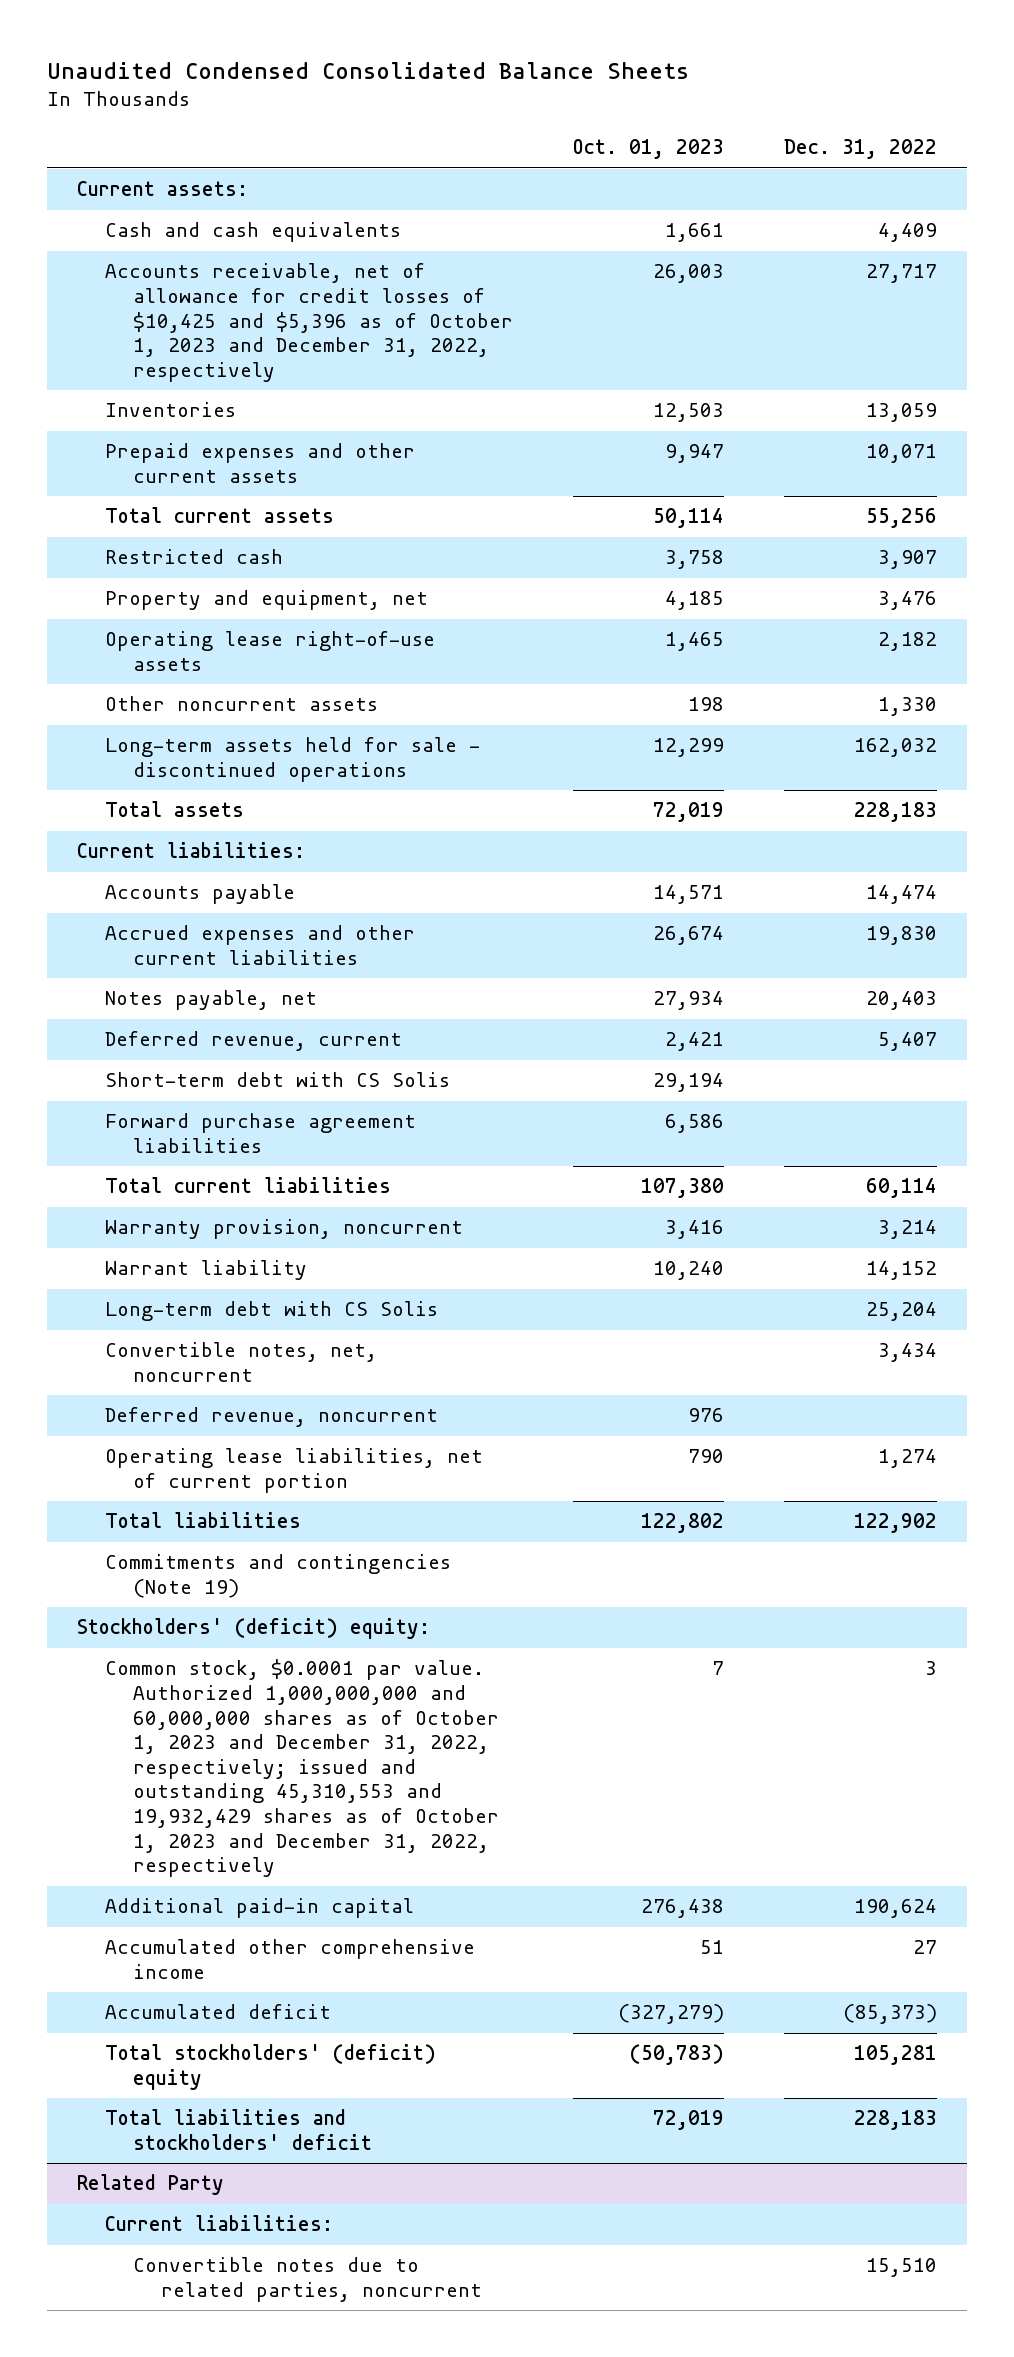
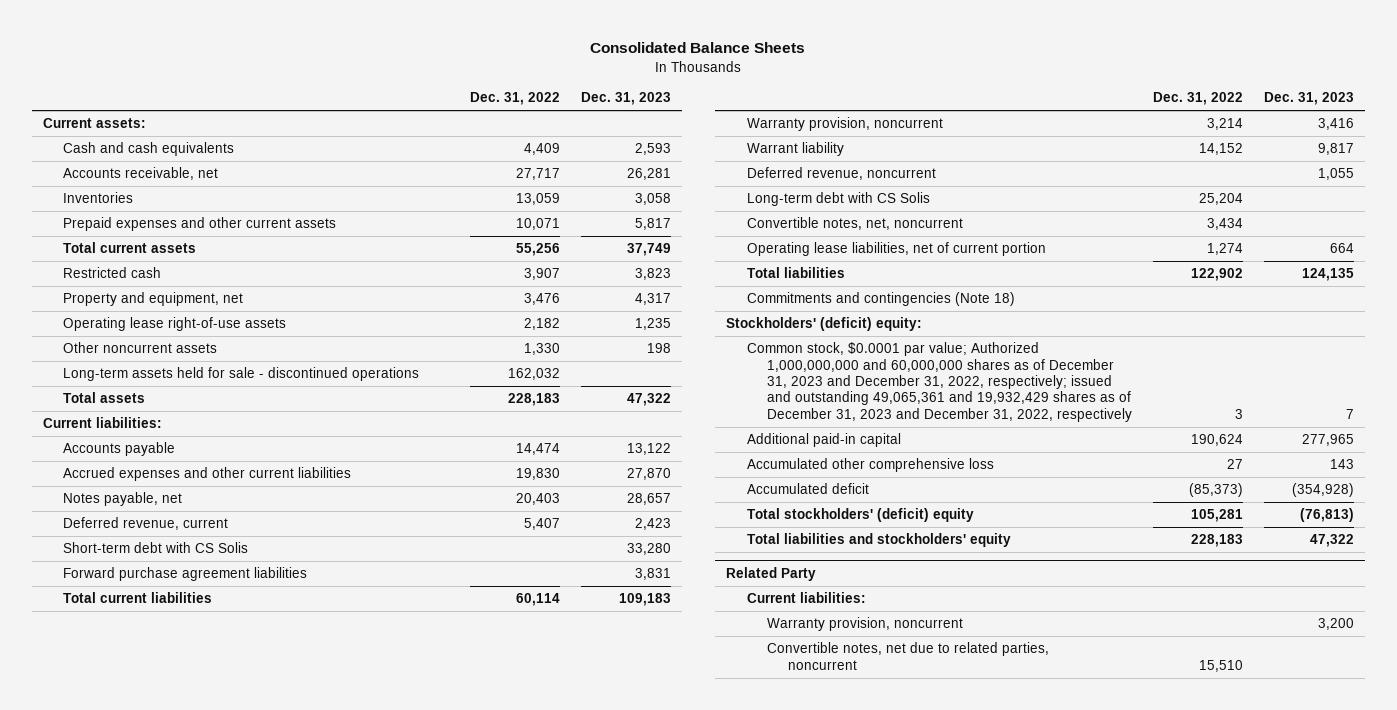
- Unaudited Condensed Consolidated Balance Sheets
+ Consolidated Balance Sheets
- | Oct. 01, 2023 | Dec. 31, 2022
+ | Dec. 31, 2022 | Dec. 31, 2023
- Accounts receivable, net of allowance for credit losses of $10,425 and $5,396 as of October 1, 2023 and December 31, 2022, respectively | 26,003 | 27,717
+ Accounts receivable, net | 27,717 | 26,281
moved up: Deferred revenue, noncurrent | | 1,055
- Commitments and contingencies (Note 19)
+ Commitments and contingencies (Note 18)
- Common stock, $0.0001 par value. Authorized 1,000,000,000 and 60,000,000 shares as of October 1, 2023 and December 31, 2022, respectively; issued and outstanding 45,310,553 and 19,932,429 shares as of October 1, 2023 and December 31, 2022, respectively | 7 | 3
+ Common stock, $0.0001 par value; Authorized 1,000,000,000 and 60,000,000 shares as of December 31, 2023 and December 31, 2022, respectively; issued and outstanding 49,065,361 and 19,932,429 shares as of December 31, 2023 and December 31, 2022, respectively | 3 | 7
- Accumulated other comprehensive income | 51 | 27
+ Accumulated other comprehensive loss | 27 | 143
- Total liabilities and stockholders' deficit | 72,019 | 228,183
+ Total liabilities and stockholders' equity | 228,183 | 47,322
@ Related Party
- Convertible notes due to related parties, noncurrent | | 15,510
+ Warranty provision, noncurrent | | 3,200
+ Convertible notes, net due to related parties, noncurrent | 15,510 |

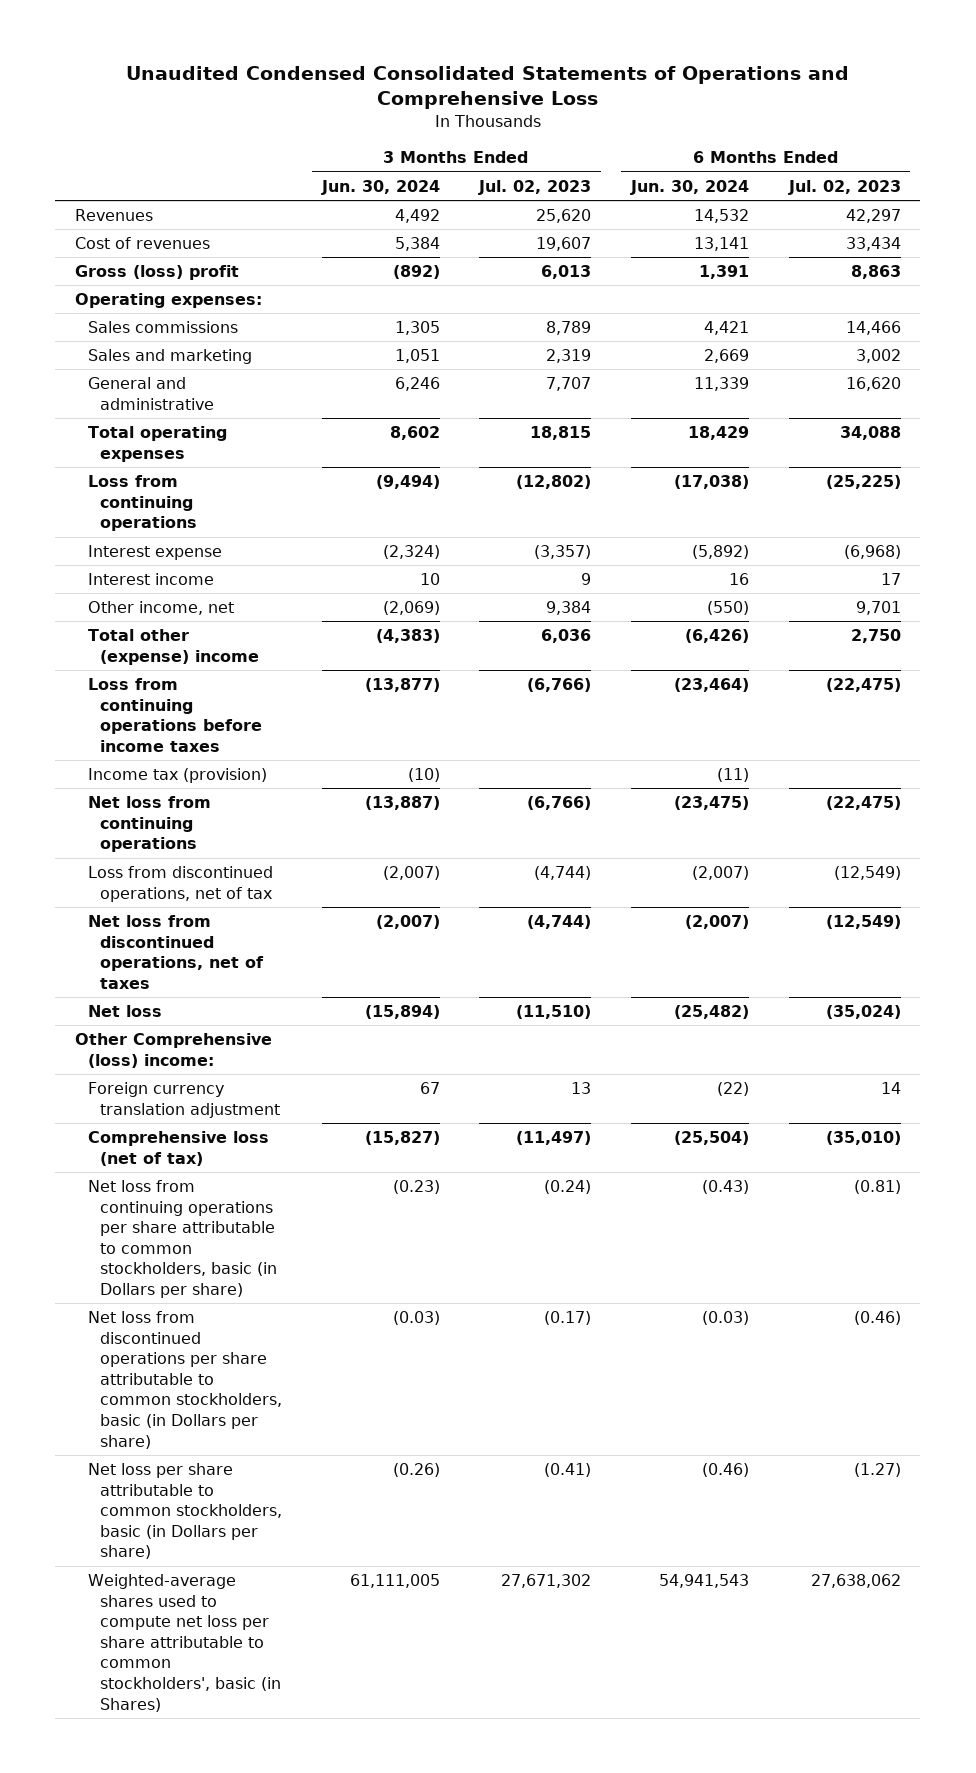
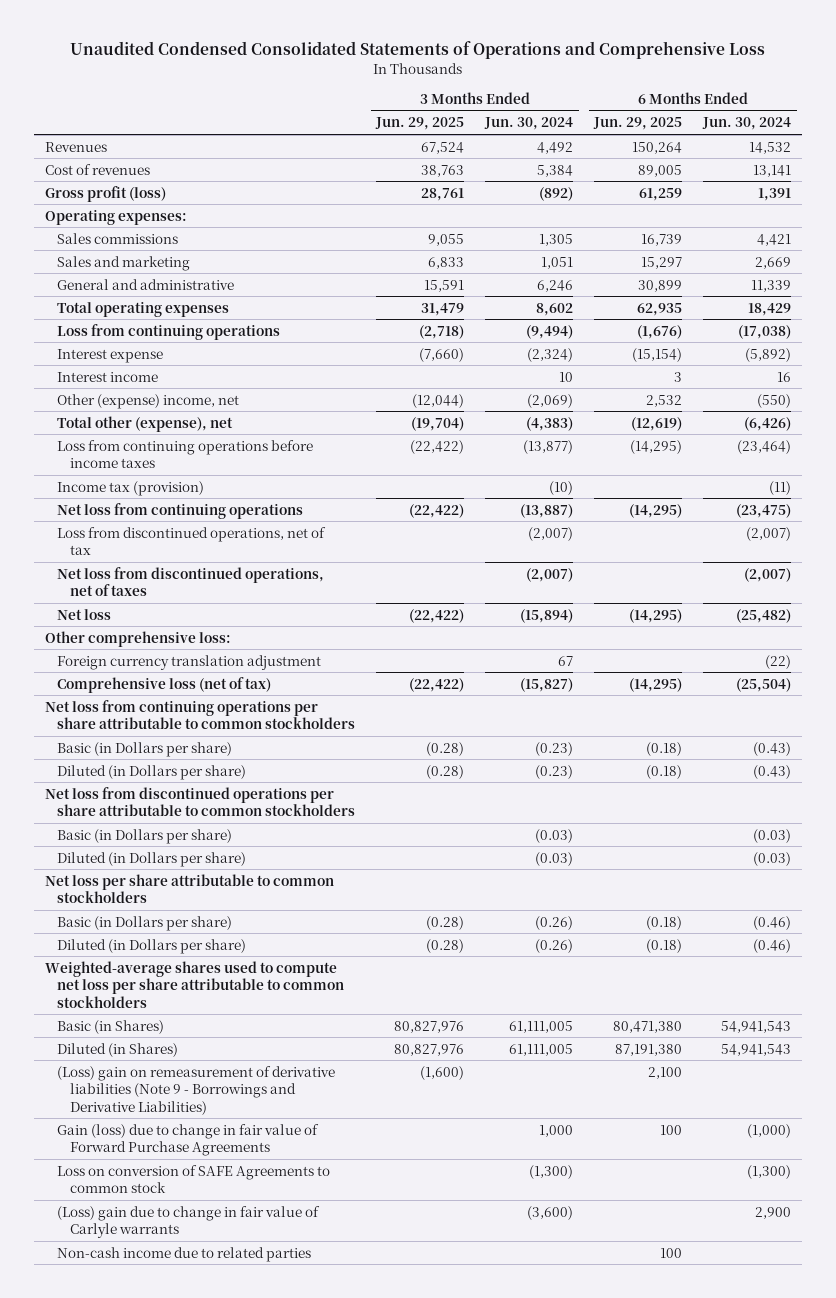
- | 3 Months Ended Jun. 30, 2024 | 3 Months Ended Jul. 02, 2023 | 6 Months Ended Jun. 30, 2024 | 6 Months Ended Jul. 02, 2023
+ | 3 Months Ended Jun. 29, 2025 | 3 Months Ended Jun. 30, 2024 | 6 Months Ended Jun. 29, 2025 | 6 Months Ended Jun. 30, 2024
- Gross (loss) profit | (892) | 6,013 | 1,391 | 8,863
+ Gross profit (loss) | 28,761 | (892) | 61,259 | 1,391
- Other income, net | (2,069) | 9,384 | (550) | 9,701
- Total other (expense) income | (4,383) | 6,036 | (6,426) | 2,750
+ Other (expense) income, net | (12,044) | (2,069) | 2,532 | (550)
+ Total other (expense), net | (19,704) | (4,383) | (12,619) | (6,426)
- Other Comprehensive (loss) income:
+ Other comprehensive loss:
- Net loss from continuing operations per share attributable to common stockholders, basic (in Dollars per share) | (0.23) | (0.24) | (0.43) | (0.81)
- Net loss from discontinued operations per share attributable to common stockholders, basic (in Dollars per share) | (0.03) | (0.17) | (0.03) | (0.46)
- Net loss per share attributable to common stockholders, basic (in Dollars per share) | (0.26) | (0.41) | (0.46) | (1.27)
- Weighted-average shares used to compute net loss per share attributable to common stockholders', basic (in Shares) | 61,111,005 | 27,671,302 | 54,941,543 | 27,638,062
+ Net loss from continuing operations per share attributable to common stockholders
+ Basic (in Dollars per share) | (0.28) | (0.23) | (0.18) | (0.43)
+ Diluted (in Dollars per share) | (0.28) | (0.23) | (0.18) | (0.43)
+ Net loss from discontinued operations per share attributable to common stockholders
+ Basic (in Dollars per share) | | (0.03) | | (0.03)
+ Diluted (in Dollars per share) | | (0.03) | | (0.03)
+ Net loss per share attributable to common stockholders
+ Basic (in Dollars per share) | (0.28) | (0.26) | (0.18) | (0.46)
+ Diluted (in Dollars per share) | (0.28) | (0.26) | (0.18) | (0.46)
+ Weighted-average shares used to compute net loss per share attributable to common stockholders
+ Basic (in Shares) | 80,827,976 | 61,111,005 | 80,471,380 | 54,941,543
+ Diluted (in Shares) | 80,827,976 | 61,111,005 | 87,191,380 | 54,941,543
+ (Loss) gain on remeasurement of derivative liabilities (Note 9 - Borrowings and Derivative Liabilities) | (1,600) | | 2,100 |
+ Gain (loss) due to change in fair value of Forward Purchase Agreements | | 1,000 | 100 | (1,000)
+ Loss on conversion of SAFE Agreements to common stock | | (1,300) | | (1,300)
+ (Loss) gain due to change in fair value of Carlyle warrants | | (3,600) | | 2,900
+ Non-cash income due to related parties | | | 100 |

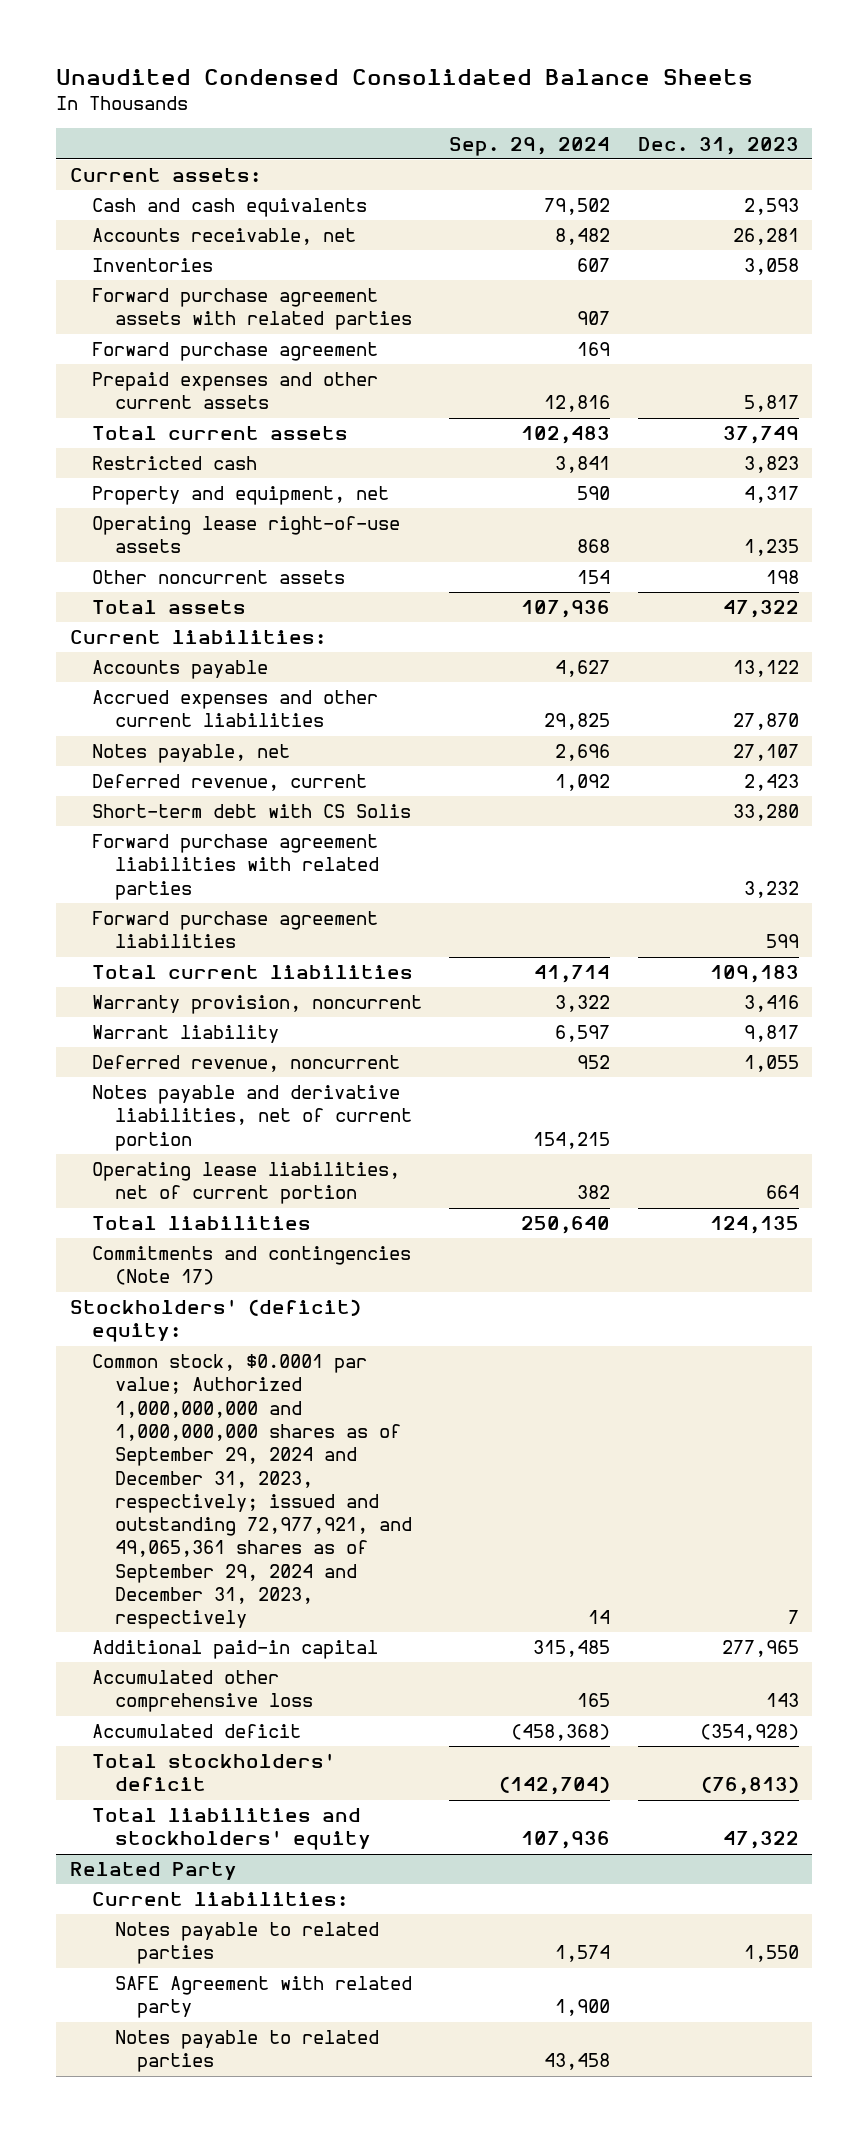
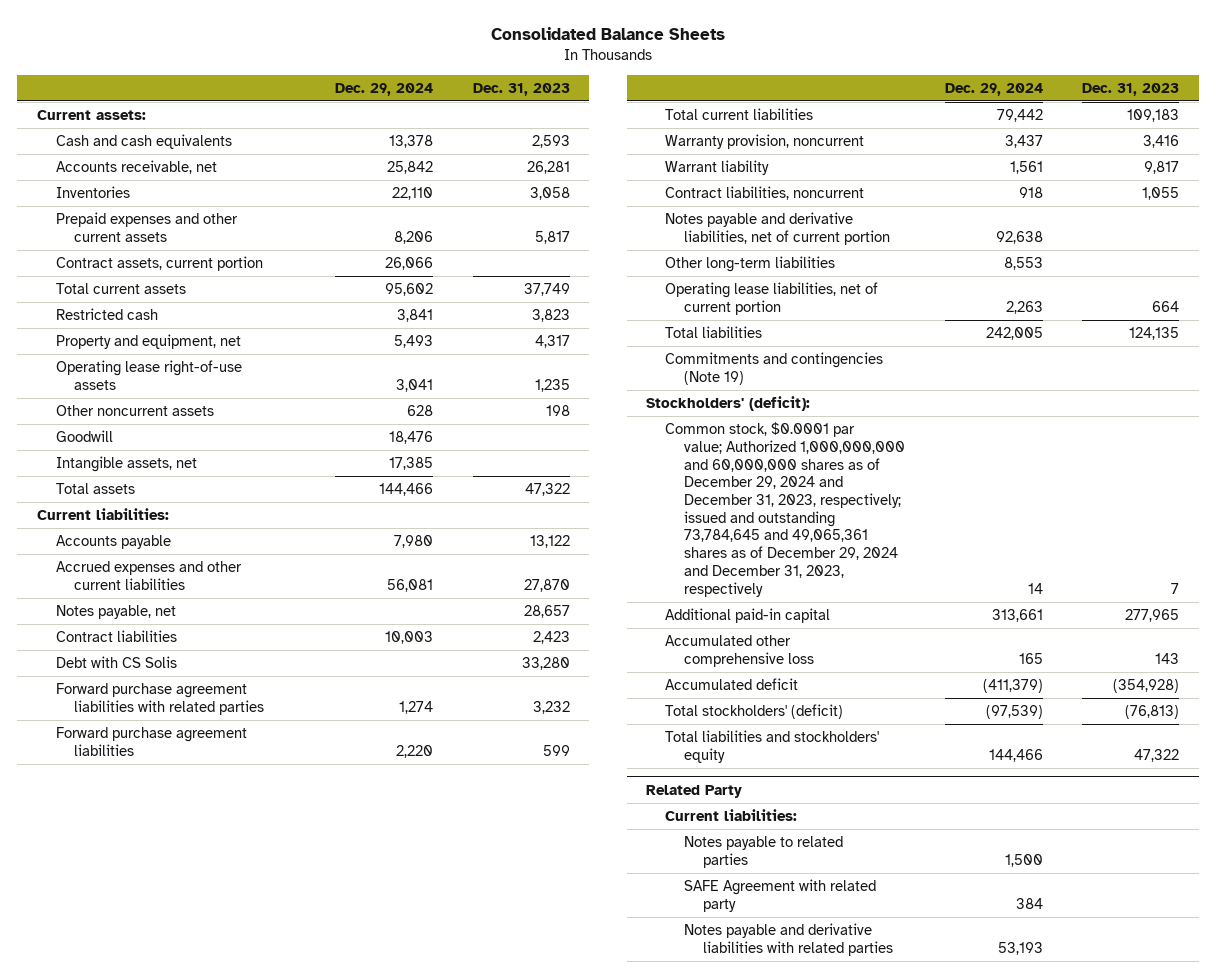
- Unaudited Condensed Consolidated Balance Sheets
+ Consolidated Balance Sheets
- | Sep. 29, 2024 | Dec. 31, 2023
+ | Dec. 29, 2024 | Dec. 31, 2023
- Forward purchase agreement assets with related parties | 907 |
- Forward purchase agreement | 169 |
+ Contract assets, current portion | 26,066 |
+ Goodwill | 18,476 |
+ Intangible assets, net | 17,385 |
- Notes payable, net | 2,696 | 27,107
- Deferred revenue, current | 1,092 | 2,423
- Short-term debt with CS Solis | | 33,280
+ Notes payable, net | | 28,657
+ Contract liabilities | 10,003 | 2,423
+ Debt with CS Solis | | 33,280
- Deferred revenue, noncurrent | 952 | 1,055
+ Contract liabilities, noncurrent | 918 | 1,055
+ Other long-term liabilities | 8,553 |
- Commitments and contingencies (Note 17)
- Stockholders' (deficit) equity:
- Common stock, $0.0001 par value; Authorized 1,000,000,000 and 1,000,000,000 shares as of September 29, 2024 and December 31, 2023, respectively; issued and outstanding 72,977,921, and 49,065,361 shares as of September 29, 2024 and December 31, 2023, respectively | 14 | 7
+ Commitments and contingencies (Note 19)
+ Stockholders' (deficit):
+ Common stock, $0.0001 par value; Authorized 1,000,000,000 and 60,000,000 shares as of December 29, 2024 and December 31, 2023, respectively; issued and outstanding 73,784,645 and 49,065,361 shares as of December 29, 2024 and December 31, 2023, respectively | 14 | 7
- Total stockholders' deficit | (142,704) | (76,813)
+ Total stockholders' (deficit) | (97,539) | (76,813)
@ Related Party
- Notes payable to related parties | 1,574 | 1,550
moved down: SAFE Agreement with related party | 384 |
+ Notes payable and derivative liabilities with related parties | 53,193 |

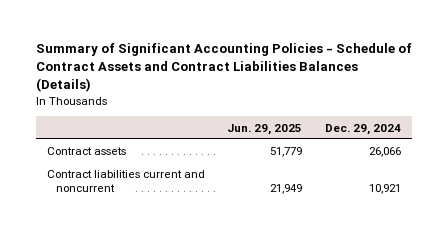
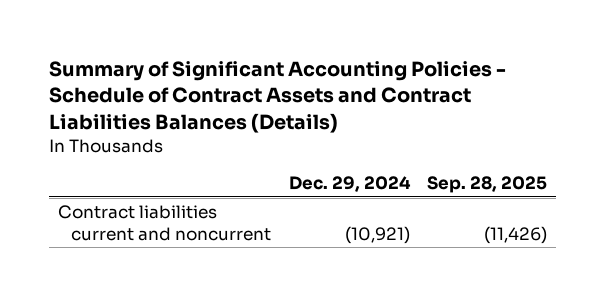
- | Jun. 29, 2025 | Dec. 29, 2024
+ | Dec. 29, 2024 | Sep. 28, 2025
- Contract assets | 51,779 | 26,066
- Contract liabilities current and noncurrent | 21,949 | 10,921
+ Contract liabilities current and noncurrent | (10,921) | (11,426)

